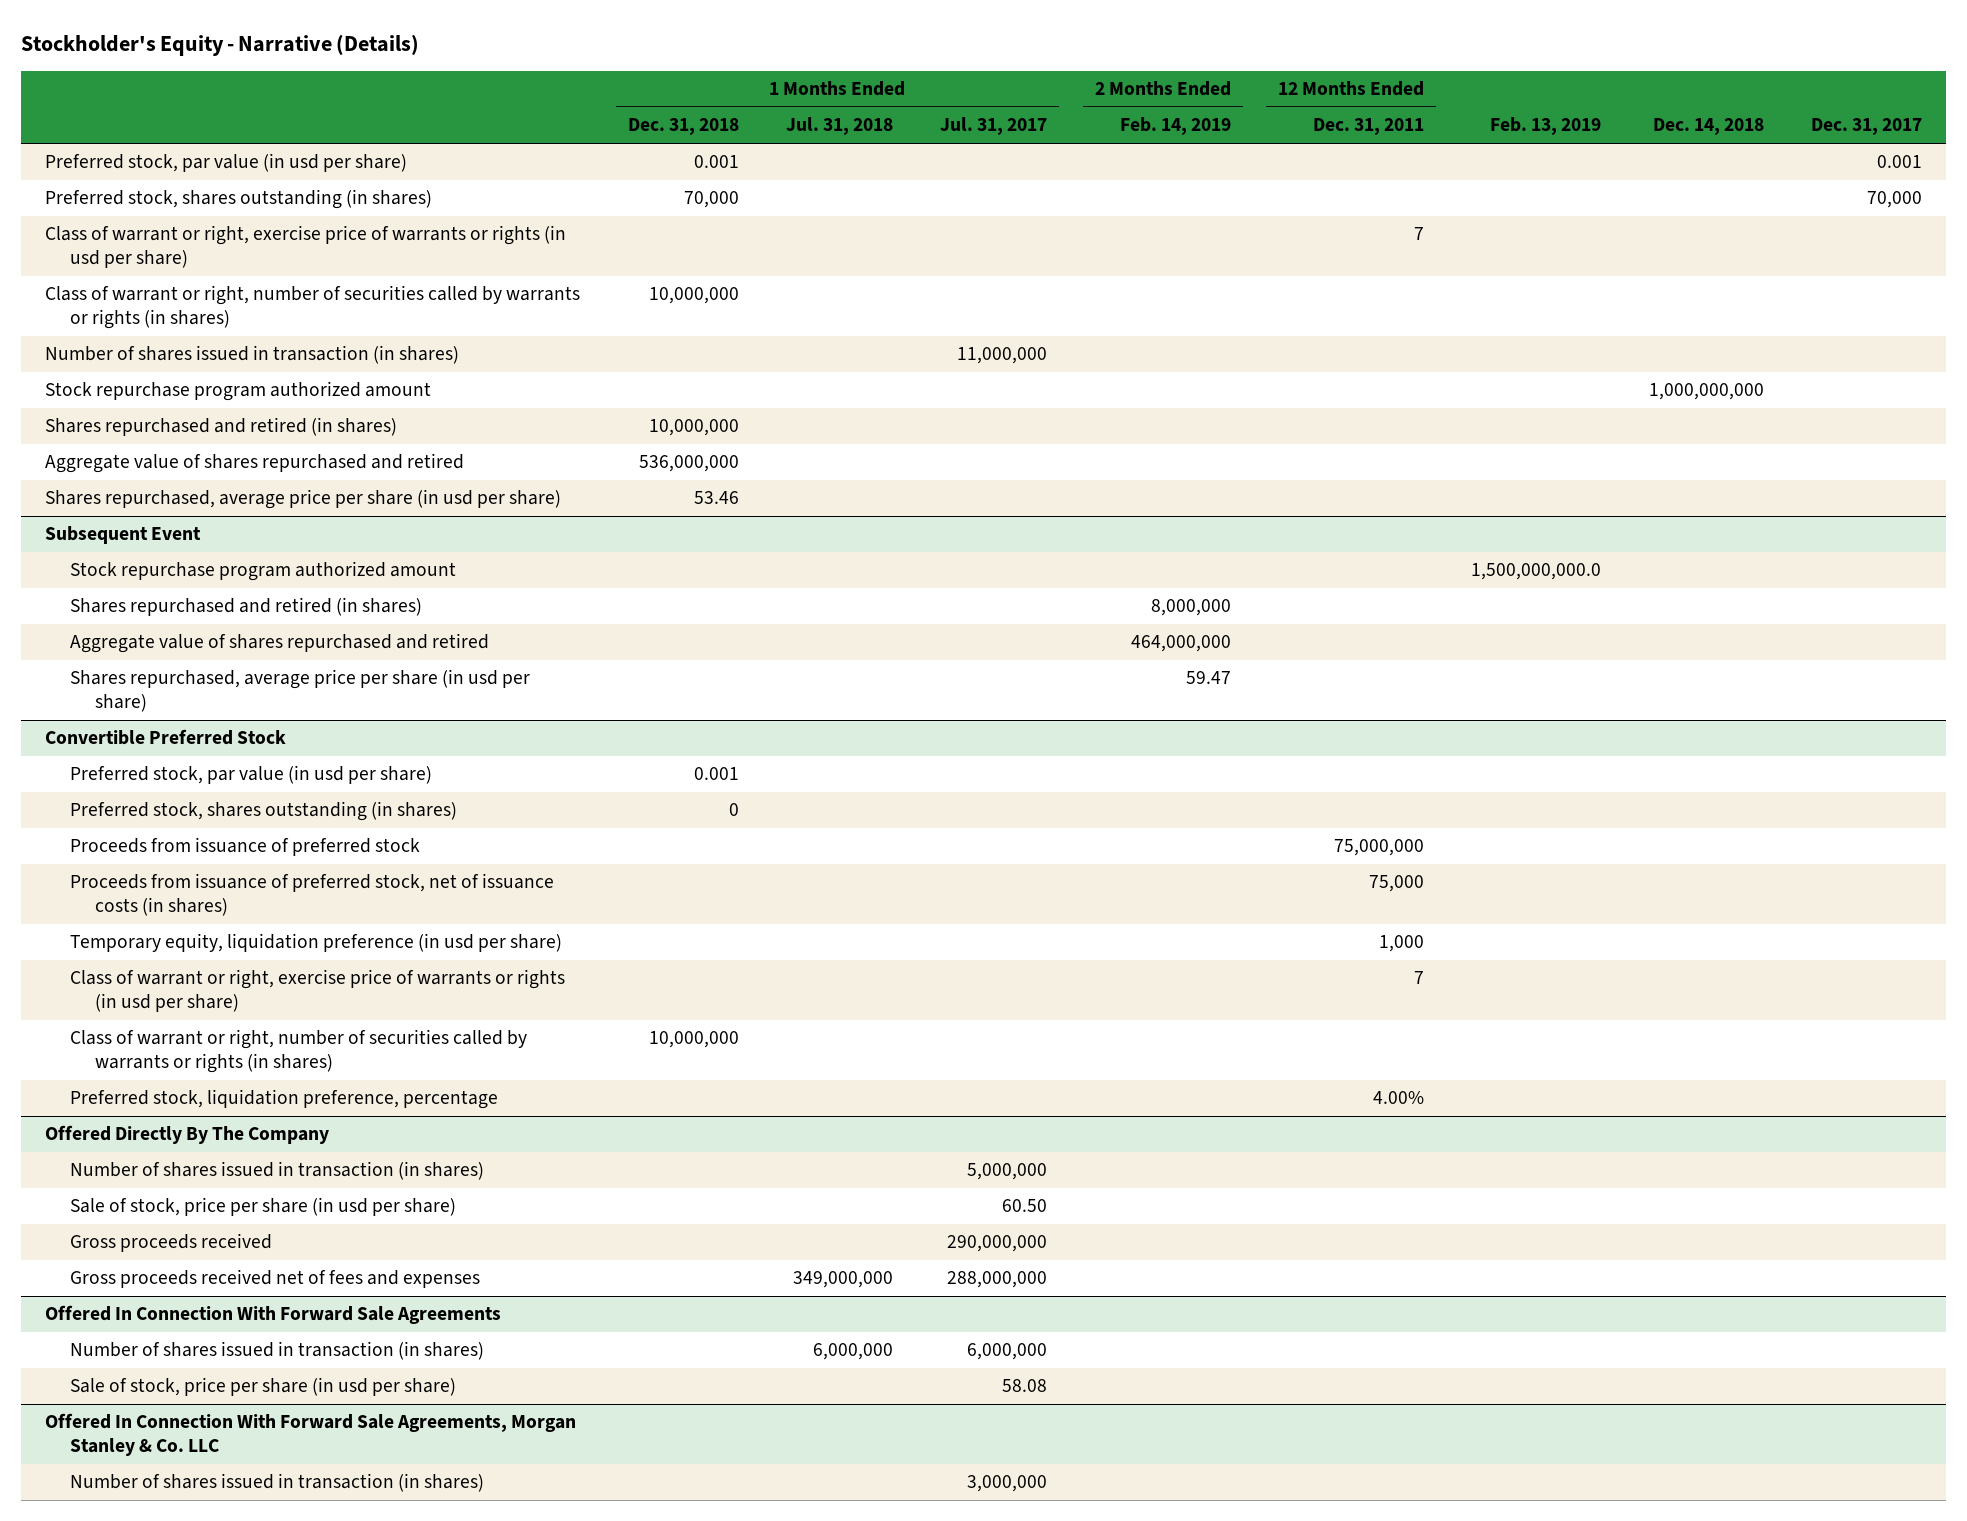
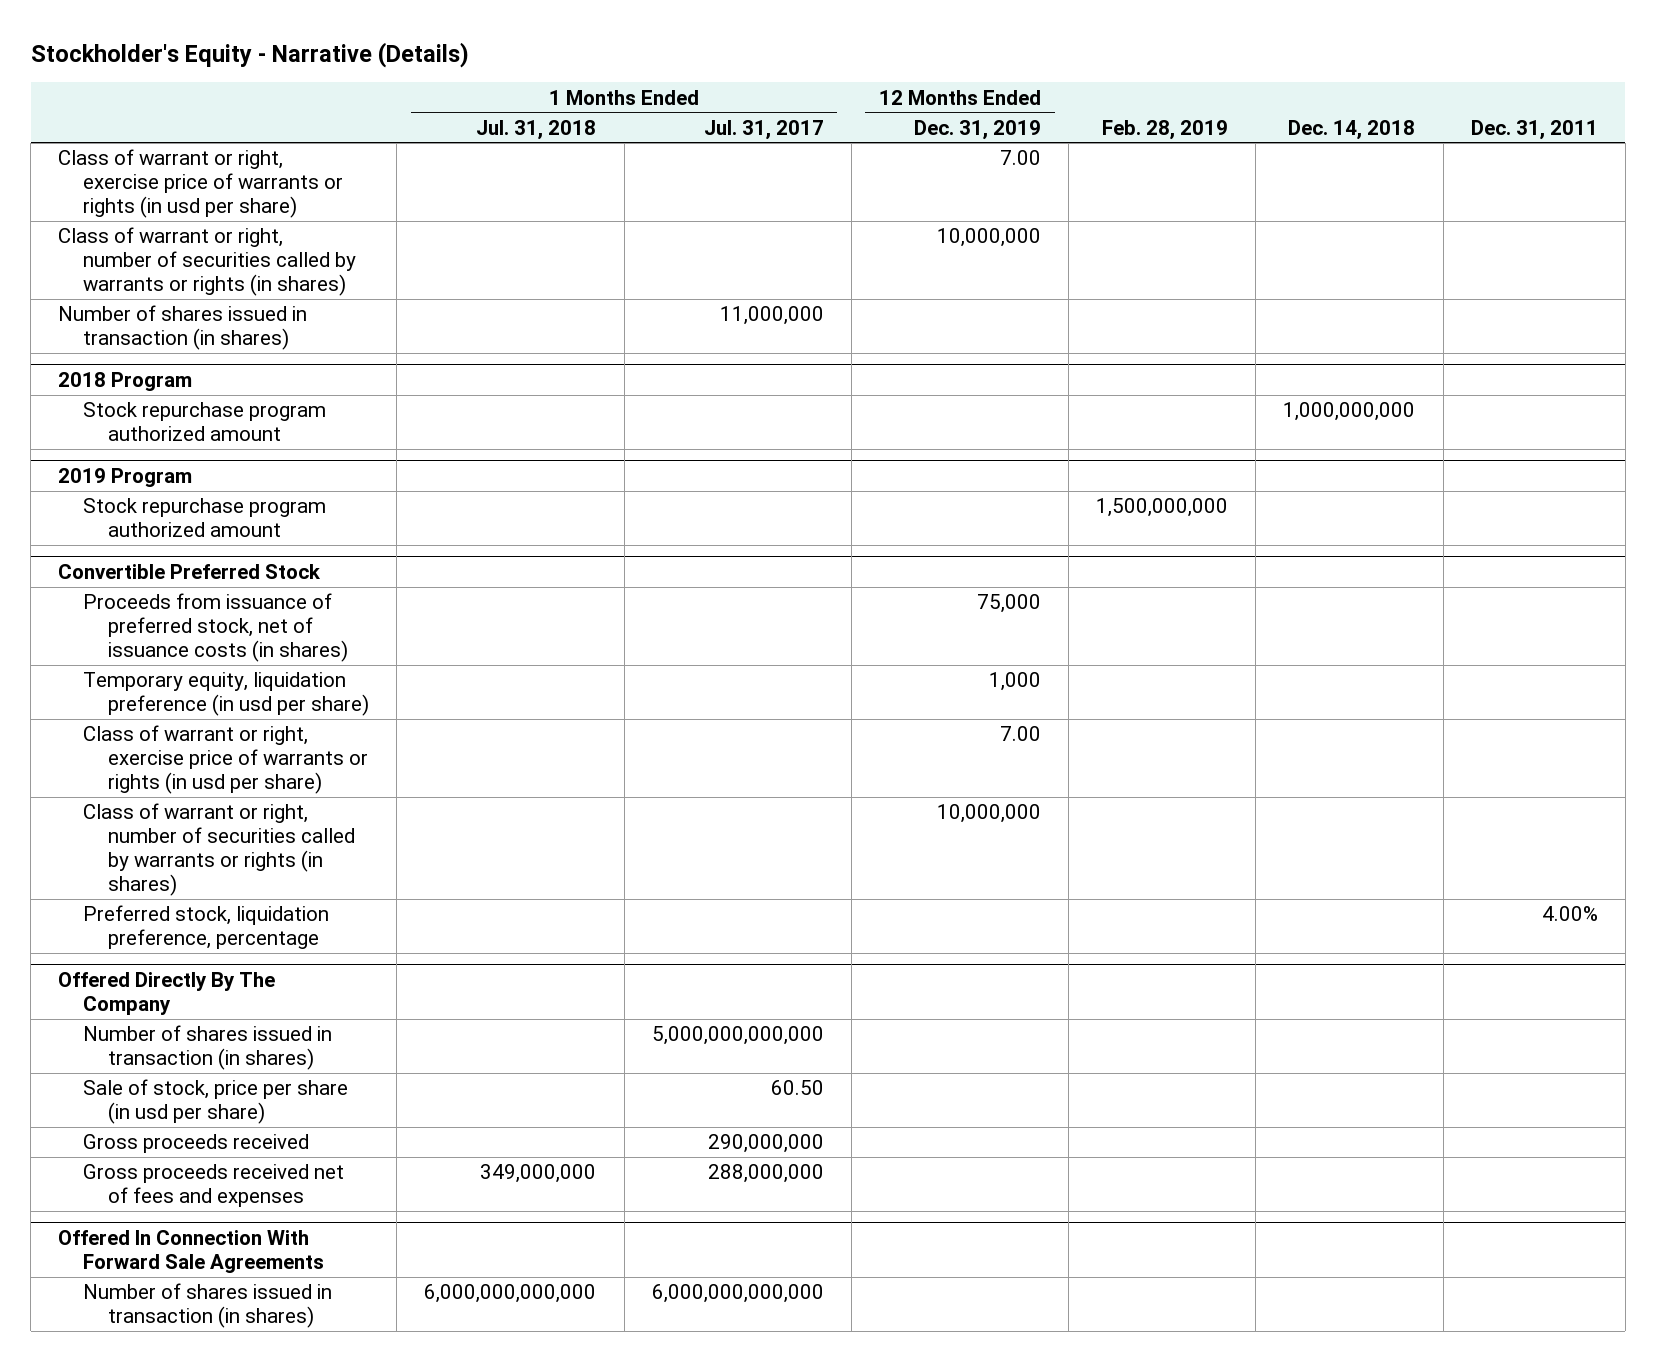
- | 1 Months Ended Dec. 31, 2018 | 1 Months Ended Jul. 31, 2018 | 1 Months Ended Jul. 31, 2017 | 2 Months Ended Feb. 14, 2019 | 12 Months Ended Dec. 31, 2011 | Feb. 13, 2019 | Dec. 14, 2018 | Dec. 31, 2017
+ | 1 Months Ended Jul. 31, 2018 | 1 Months Ended Jul. 31, 2017 | 12 Months Ended Dec. 31, 2019 | Feb. 28, 2019 | Dec. 14, 2018 | Dec. 31, 2011
- Preferred stock, par value (in usd per share) | 0.001 | | | | | | | 0.001
- Preferred stock, shares outstanding (in shares) | 70,000 | | | | | | | 70,000
- Stock repurchase program authorized amount | | | | | | | 1,000,000,000 |
- Shares repurchased and retired (in shares) | 10,000,000 | | | | | | |
- Aggregate value of shares repurchased and retired | 536,000,000 | | | | | | |
- Shares repurchased, average price per share (in usd per share) | 53.46 | | | | | | |
- Subsequent Event
- Stock repurchase program authorized amount | | | | | | 1,500,000,000.0 | |
- Shares repurchased and retired (in shares) | | | | 8,000,000 | | | |
- Aggregate value of shares repurchased and retired | | | | 464,000,000 | | | |
- Shares repurchased, average price per share (in usd per share) | | | | 59.47 | | | |
+ 2018 Program
+ Stock repurchase program authorized amount | | | | | 1,000,000,000 |
+ 2019 Program
+ Stock repurchase program authorized amount | | | | 1,500,000,000 | |
@ Convertible Preferred Stock
- Preferred stock, par value (in usd per share) | 0.001 | | | | | | |
- Preferred stock, shares outstanding (in shares) | 0 | | | | | | |
- Proceeds from issuance of preferred stock | | | | | 75,000,000 | | |
@ Offered Directly By The Company
- Number of shares issued in transaction (in shares) | | | 5,000,000 | | | | |
+ Number of shares issued in transaction (in shares) | | 5,000,000,000,000 | | | |
@ Offered In Connection With Forward Sale Agreements
- Number of shares issued in transaction (in shares) | | 6,000,000 | 6,000,000 | | | | |
- Sale of stock, price per share (in usd per share) | | | 58.08 | | | | |
- Offered In Connection With Forward Sale Agreements, Morgan Stanley & Co. LLC
- Number of shares issued in transaction (in shares) | | | 3,000,000 | | | | |
@ Offered In Connection With Forward Sale Agreements
+ Number of shares issued in transaction (in shares) | 6,000,000,000,000 | 6,000,000,000,000 | | | |

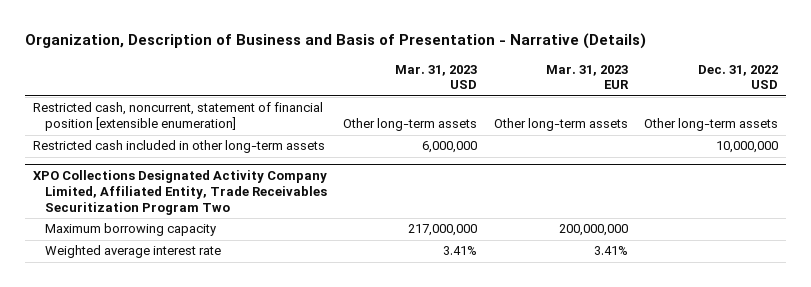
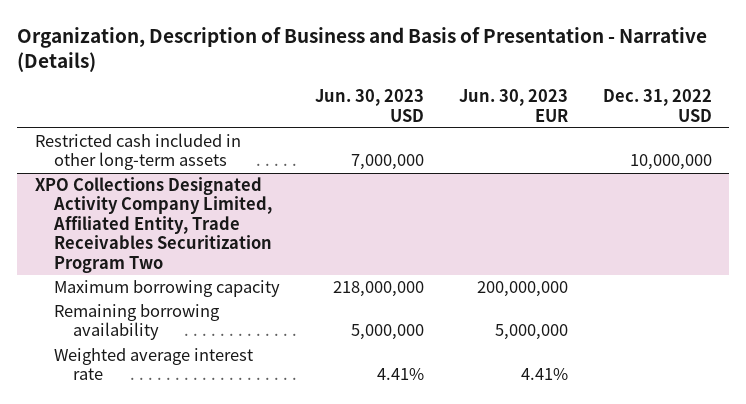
- | Mar. 31, 2023 USD | Mar. 31, 2023 EUR | Dec. 31, 2022 USD
+ | Jun. 30, 2023 USD | Jun. 30, 2023 EUR | Dec. 31, 2022 USD
- Restricted cash, noncurrent, statement of financial position [extensible enumeration] | Other long-term assets | Other long-term assets | Other long-term assets
@ XPO Collections Designated Activity Company Limited, Affiliated Entity, Trade Receivables Securitization Program Two
+ Remaining borrowing availability | 5,000,000 | 5,000,000 |

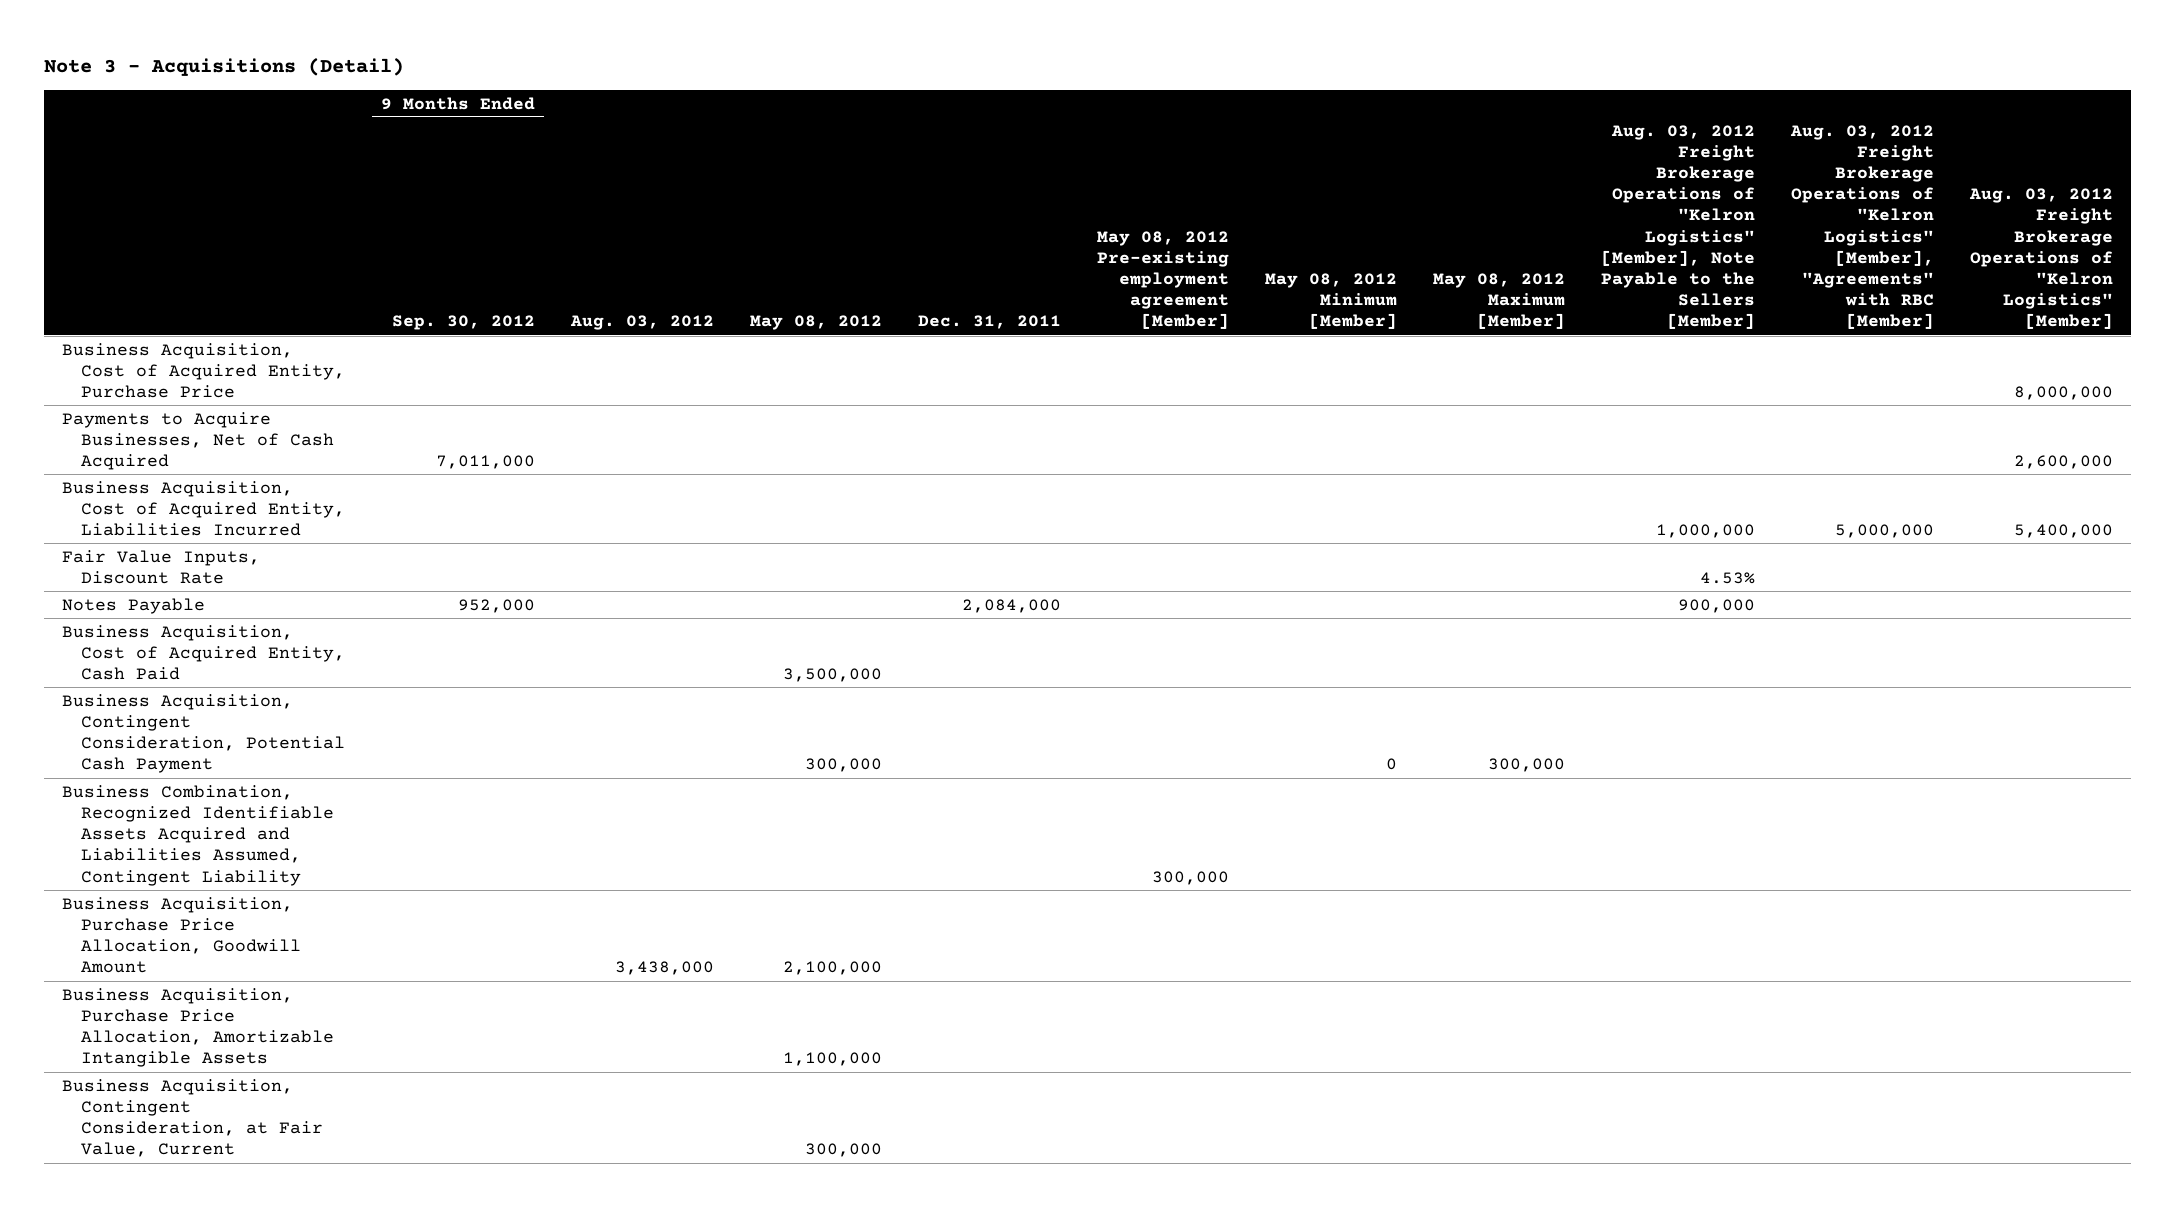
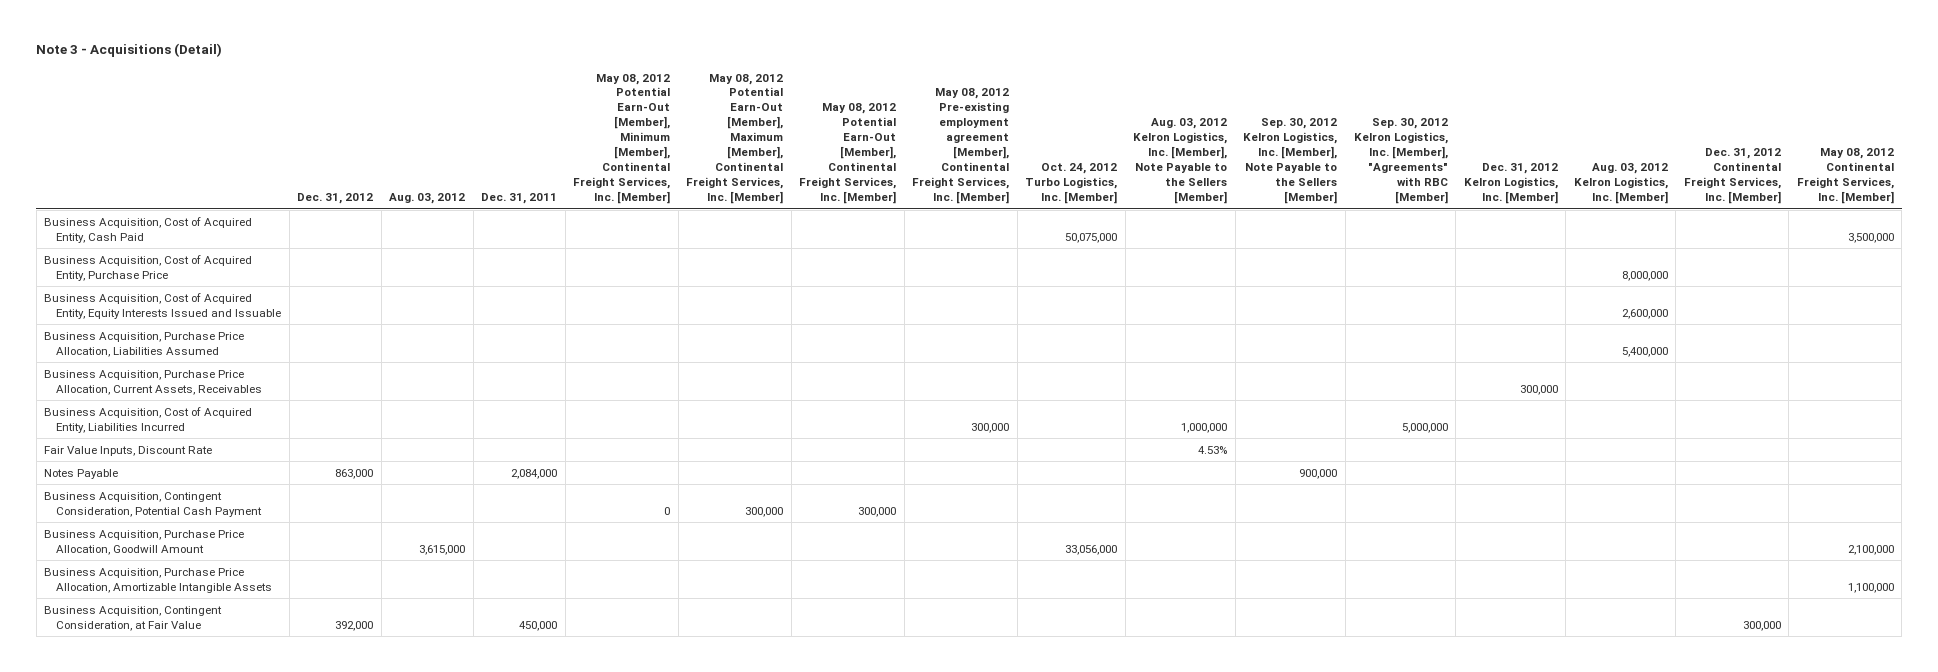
- | 9 Months Ended Sep. 30, 2012 | Aug. 03, 2012 | May 08, 2012 | Dec. 31, 2011 | May 08, 2012 Pre-existing employment agreement [Member] | May 08, 2012 Minimum [Member] | May 08, 2012 Maximum [Member] | Aug. 03, 2012 Freight Brokerage Operations of "Kelron Logistics" [Member], Note Payable to the Sellers [Member] | Aug. 03, 2012 Freight Brokerage Operations of "Kelron Logistics" [Member], "Agreements" with RBC [Member] | Aug. 03, 2012 Freight Brokerage Operations of "Kelron Logistics" [Member]
+ | Dec. 31, 2012 | Aug. 03, 2012 | Dec. 31, 2011 | May 08, 2012 Potential Earn-Out [Member], Minimum [Member], Continental Freight Services, Inc. [Member] | May 08, 2012 Potential Earn-Out [Member], Maximum [Member], Continental Freight Services, Inc. [Member] | May 08, 2012 Potential Earn-Out [Member], Continental Freight Services, Inc. [Member] | May 08, 2012 Pre-existing employment agreement [Member], Continental Freight Services, Inc. [Member] | Oct. 24, 2012 Turbo Logistics, Inc. [Member] | Aug. 03, 2012 Kelron Logistics, Inc. [Member], Note Payable to the Sellers [Member] | Sep. 30, 2012 Kelron Logistics, Inc. [Member], Note Payable to the Sellers [Member] | Sep. 30, 2012 Kelron Logistics, Inc. [Member], "Agreements" with RBC [Member] | Dec. 31, 2012 Kelron Logistics, Inc. [Member] | Aug. 03, 2012 Kelron Logistics, Inc. [Member] | Dec. 31, 2012 Continental Freight Services, Inc. [Member] | May 08, 2012 Continental Freight Services, Inc. [Member]
moved up: Business Acquisition, Cost of Acquired Entity, Cash Paid | | | | | | | | 50,075,000 | | | | | | | 3,500,000
- Payments to Acquire Businesses, Net of Cash Acquired | 7,011,000 | | | | | | | | | 2,600,000
+ Business Acquisition, Cost of Acquired Entity, Equity Interests Issued and Issuable | | | | | | | | | | | | | 2,600,000 | |
+ Business Acquisition, Purchase Price Allocation, Liabilities Assumed | | | | | | | | | | | | | 5,400,000 | |
+ Business Acquisition, Purchase Price Allocation, Current Assets, Receivables | | | | | | | | | | | | 300,000 | | |
- Business Combination, Recognized Identifiable Assets Acquired and Liabilities Assumed, Contingent Liability | | | | | 300,000 | | | | |
- Business Acquisition, Purchase Price Allocation, Goodwill Amount | | 3,438,000 | 2,100,000 | | | | | | |
+ Business Acquisition, Purchase Price Allocation, Goodwill Amount | | 3,615,000 | | | | | | 33,056,000 | | | | | | | 2,100,000
- Business Acquisition, Contingent Consideration, at Fair Value, Current | | | 300,000 | | | | | | |
+ Business Acquisition, Contingent Consideration, at Fair Value | 392,000 | | 450,000 | | | | | | | | | | | 300,000 |

